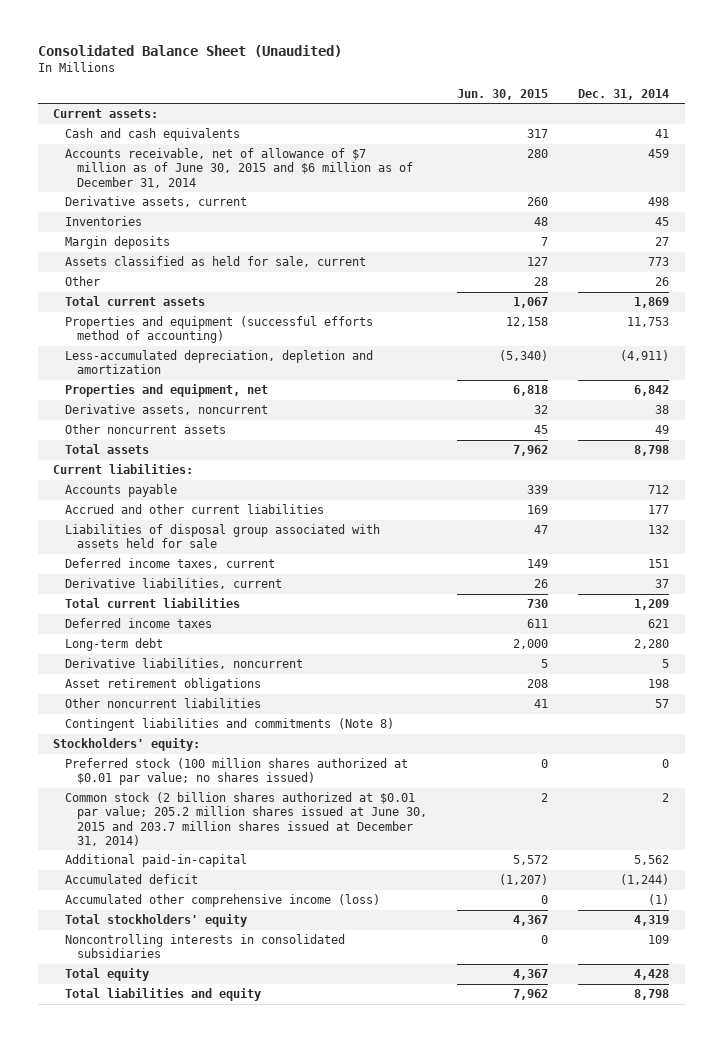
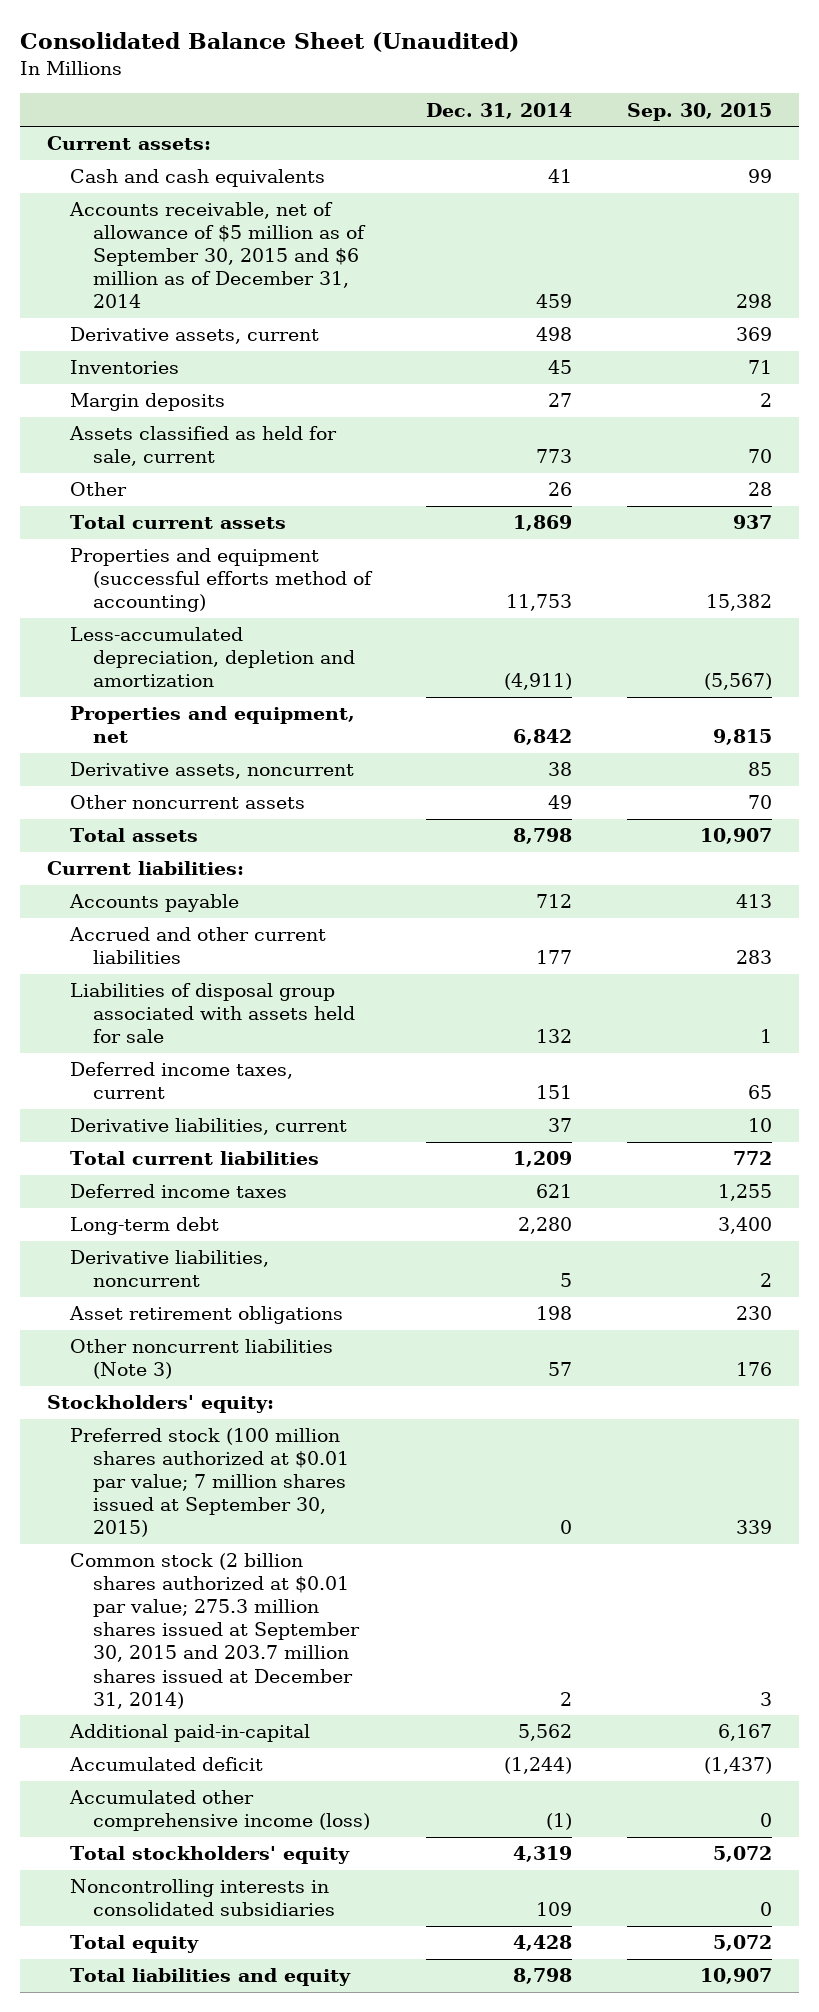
- | Jun. 30, 2015 | Dec. 31, 2014
+ | Dec. 31, 2014 | Sep. 30, 2015
- Accounts receivable, net of allowance of $7 million as of June 30, 2015 and $6 million as of December 31, 2014 | 280 | 459
+ Accounts receivable, net of allowance of $5 million as of September 30, 2015 and $6 million as of December 31, 2014 | 459 | 298
- Other noncurrent liabilities | 41 | 57
- Contingent liabilities and commitments (Note 8)
+ Other noncurrent liabilities (Note 3) | 57 | 176
- Preferred stock (100 million shares authorized at $0.01 par value; no shares issued) | 0 | 0
- Common stock (2 billion shares authorized at $0.01 par value; 205.2 million shares issued at June 30, 2015 and 203.7 million shares issued at December 31, 2014) | 2 | 2
+ Preferred stock (100 million shares authorized at $0.01 par value; 7 million shares issued at September 30, 2015) | 0 | 339
+ Common stock (2 billion shares authorized at $0.01 par value; 275.3 million shares issued at September 30, 2015 and 203.7 million shares issued at December 31, 2014) | 2 | 3

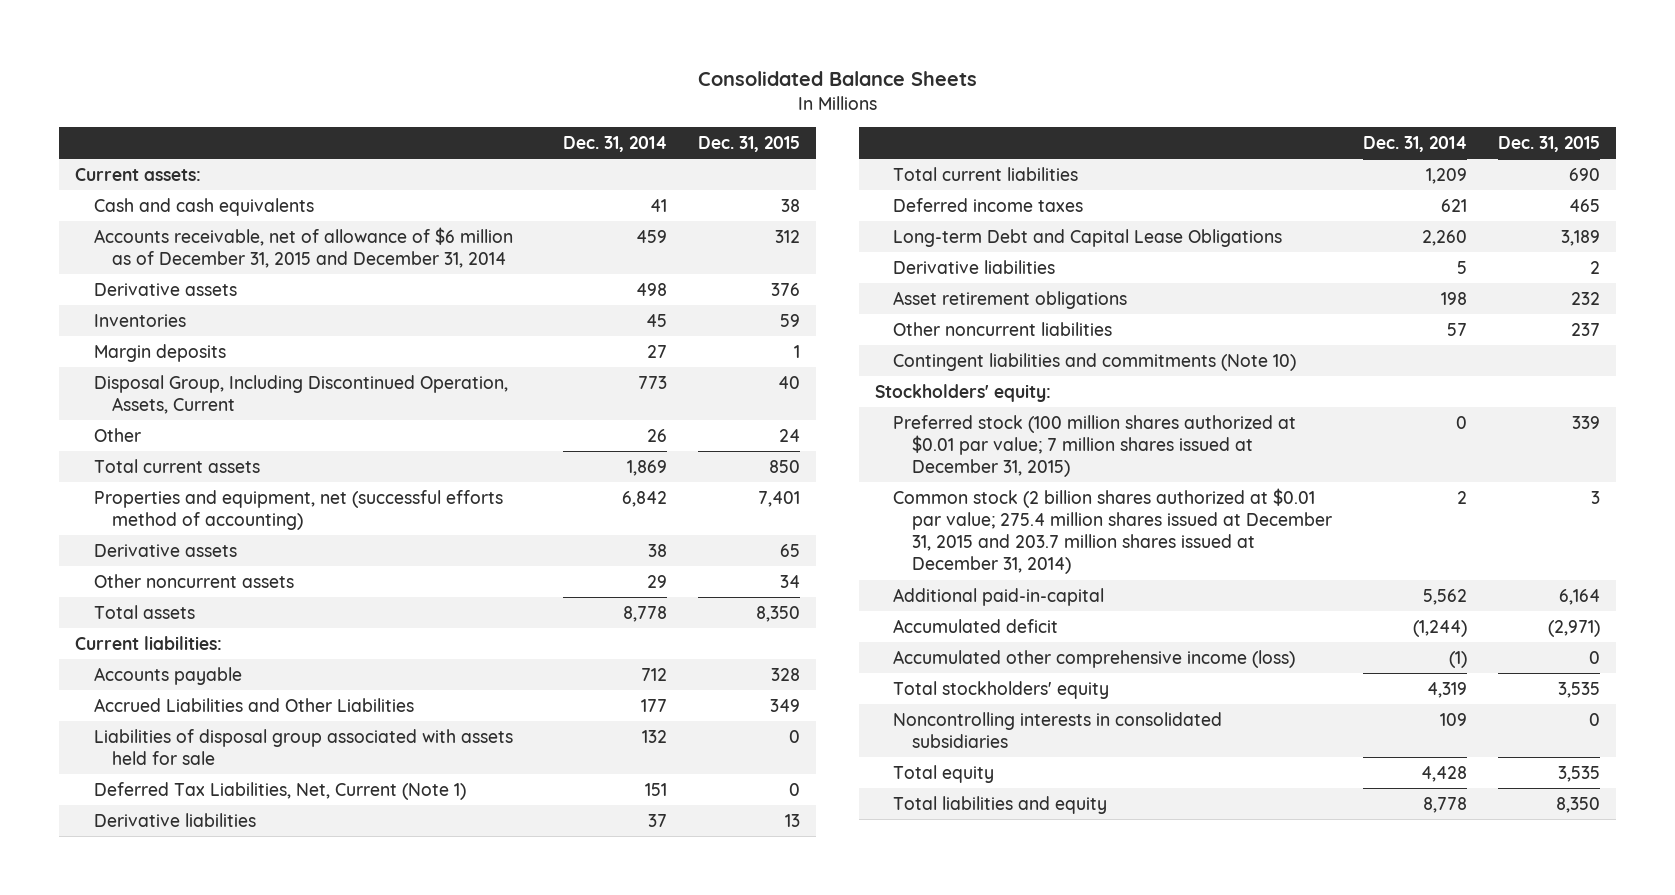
- Consolidated Balance Sheet (Unaudited)
+ Consolidated Balance Sheets
- | Dec. 31, 2014 | Sep. 30, 2015
+ | Dec. 31, 2014 | Dec. 31, 2015
- Accounts receivable, net of allowance of $5 million as of September 30, 2015 and $6 million as of December 31, 2014 | 459 | 298
- Derivative assets, current | 498 | 369
+ Accounts receivable, net of allowance of $6 million as of December 31, 2015 and December 31, 2014 | 459 | 312
+ Derivative assets | 498 | 376
- Assets classified as held for sale, current | 773 | 70
+ Disposal Group, Including Discontinued Operation, Assets, Current | 773 | 40
- Properties and equipment (successful efforts method of accounting) | 11,753 | 15,382
- Less-accumulated depreciation, depletion and amortization | (4,911) | (5,567)
- Properties and equipment, net | 6,842 | 9,815
- Derivative assets, noncurrent | 38 | 85
- Other noncurrent assets | 49 | 70
- Total assets | 8,798 | 10,907
+ Properties and equipment, net (successful efforts method of accounting) | 6,842 | 7,401
+ Derivative assets | 38 | 65
+ Other noncurrent assets | 29 | 34
+ Total assets | 8,778 | 8,350
- Accrued and other current liabilities | 177 | 283
+ Accrued Liabilities and Other Liabilities | 177 | 349
- Deferred income taxes, current | 151 | 65
- Derivative liabilities, current | 37 | 10
+ Deferred Tax Liabilities, Net, Current (Note 1) | 151 | 0
+ Derivative liabilities | 37 | 13
- Long-term debt | 2,280 | 3,400
- Derivative liabilities, noncurrent | 5 | 2
+ Long-term Debt and Capital Lease Obligations | 2,260 | 3,189
+ Derivative liabilities | 5 | 2
- Other noncurrent liabilities (Note 3) | 57 | 176
+ Other noncurrent liabilities | 57 | 237
+ Contingent liabilities and commitments (Note 10)
- Preferred stock (100 million shares authorized at $0.01 par value; 7 million shares issued at September 30, 2015) | 0 | 339
- Common stock (2 billion shares authorized at $0.01 par value; 275.3 million shares issued at September 30, 2015 and 203.7 million shares issued at December 31, 2014) | 2 | 3
+ Preferred stock (100 million shares authorized at $0.01 par value; 7 million shares issued at December 31, 2015) | 0 | 339
+ Common stock (2 billion shares authorized at $0.01 par value; 275.4 million shares issued at December 31, 2015 and 203.7 million shares issued at December 31, 2014) | 2 | 3
- Total liabilities and equity | 8,798 | 10,907
+ Total liabilities and equity | 8,778 | 8,350

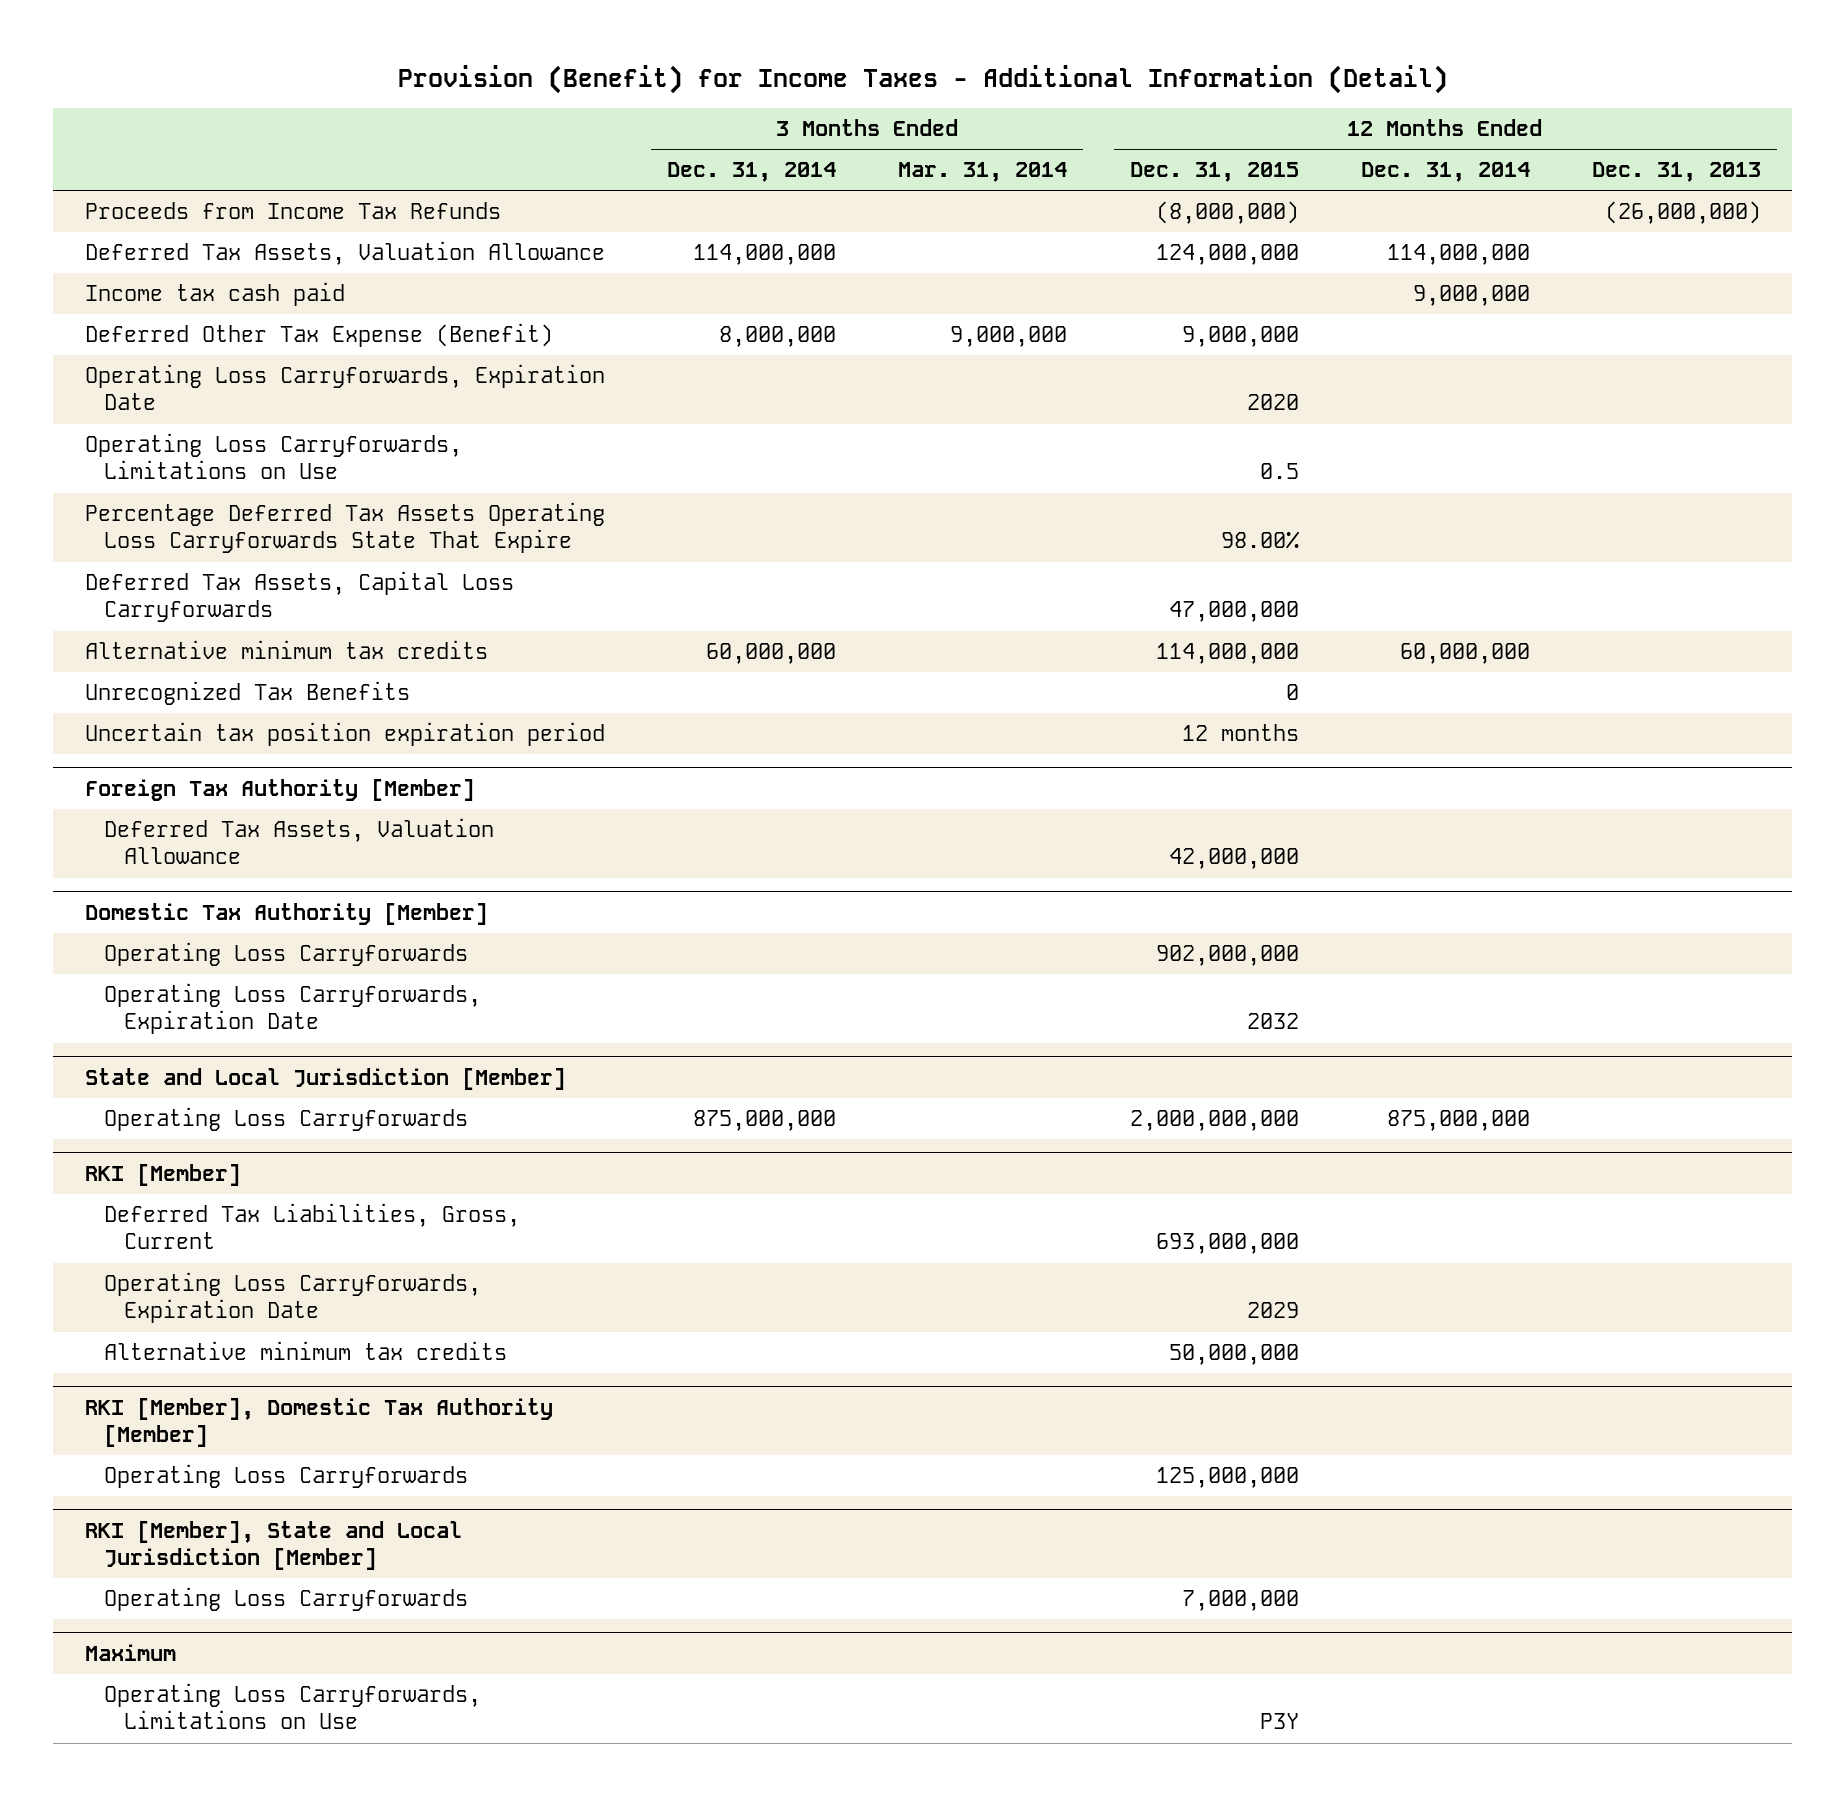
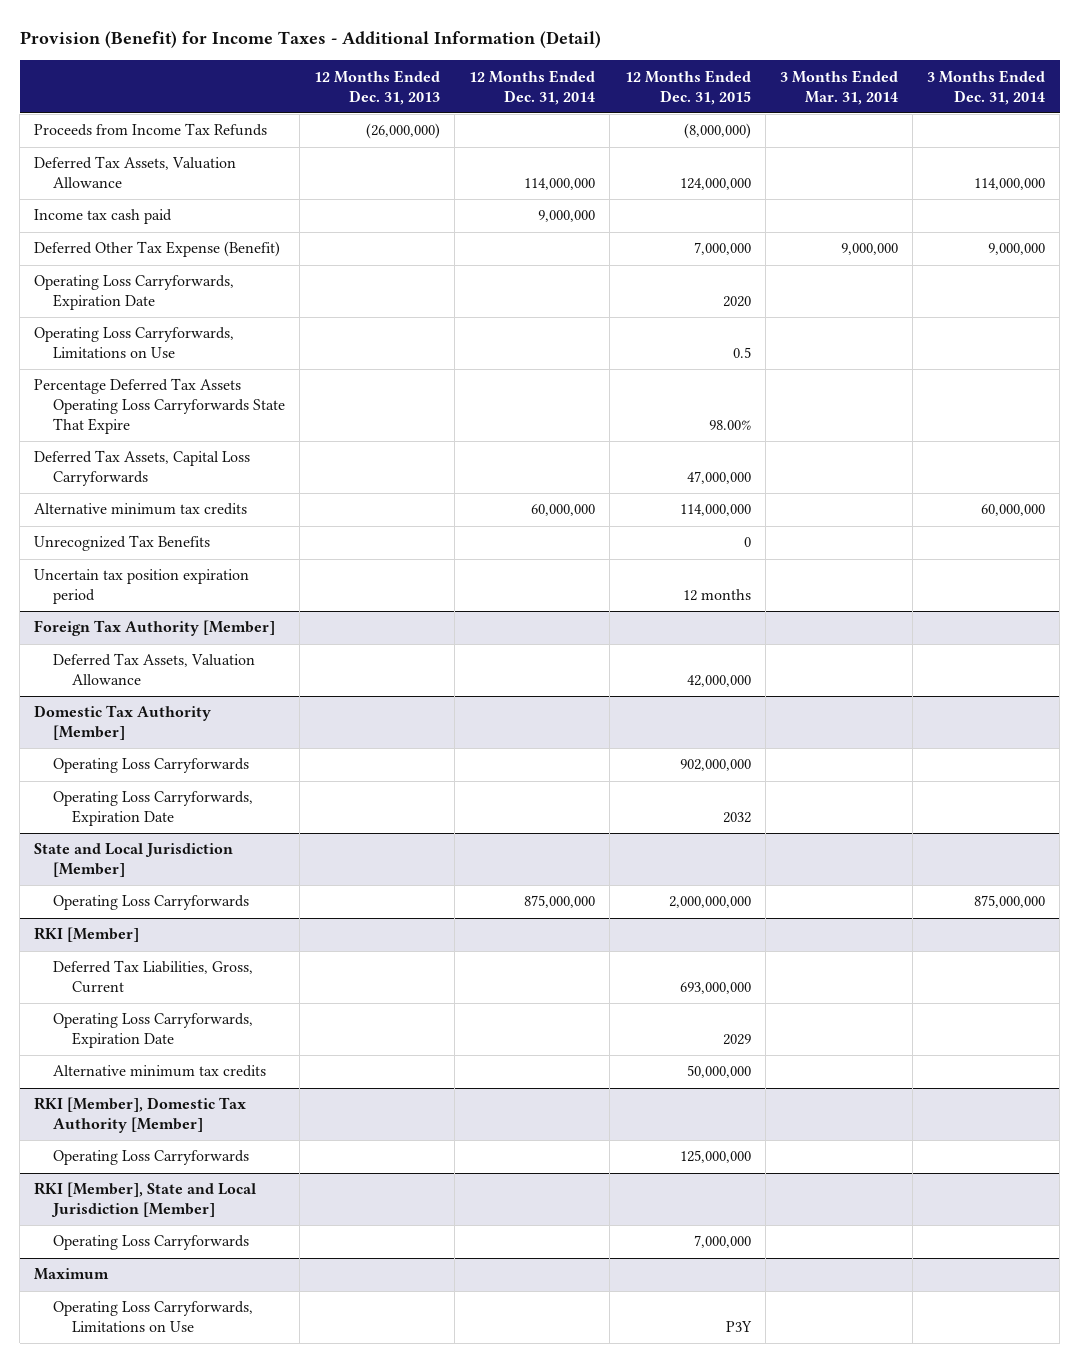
- | 3 Months Ended Dec. 31, 2014 | 3 Months Ended Mar. 31, 2014 | 12 Months Ended Dec. 31, 2015 | 12 Months Ended Dec. 31, 2014 | 12 Months Ended Dec. 31, 2013
+ | 12 Months Ended Dec. 31, 2013 | 12 Months Ended Dec. 31, 2014 | 12 Months Ended Dec. 31, 2015 | 3 Months Ended Mar. 31, 2014 | 3 Months Ended Dec. 31, 2014
- Deferred Other Tax Expense (Benefit) | 8,000,000 | 9,000,000 | 9,000,000 | |
+ Deferred Other Tax Expense (Benefit) | | | 7,000,000 | 9,000,000 | 9,000,000

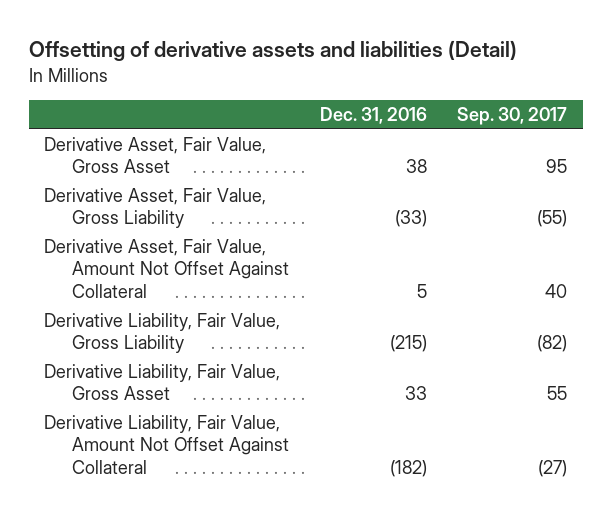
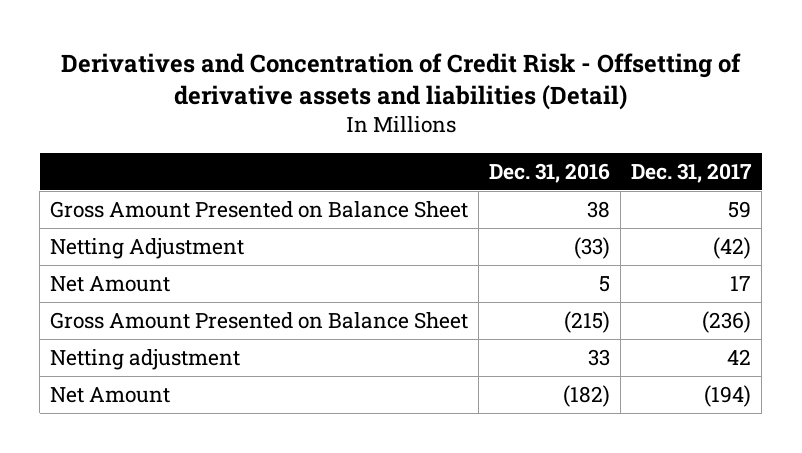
- Offsetting of derivative assets and liabilities (Detail)
+ Derivatives and Concentration of Credit Risk - Offsetting of derivative assets and liabilities (Detail)
- | Dec. 31, 2016 | Sep. 30, 2017
+ | Dec. 31, 2016 | Dec. 31, 2017
- Derivative Asset, Fair Value, Gross Asset | 38 | 95
- Derivative Asset, Fair Value, Gross Liability | (33) | (55)
- Derivative Asset, Fair Value, Amount Not Offset Against Collateral | 5 | 40
- Derivative Liability, Fair Value, Gross Liability | (215) | (82)
- Derivative Liability, Fair Value, Gross Asset | 33 | 55
- Derivative Liability, Fair Value, Amount Not Offset Against Collateral | (182) | (27)
+ Gross Amount Presented on Balance Sheet | 38 | 59
+ Netting Adjustment | (33) | (42)
+ Net Amount | 5 | 17
+ Gross Amount Presented on Balance Sheet | (215) | (236)
+ Netting adjustment | 33 | 42
+ Net Amount | (182) | (194)

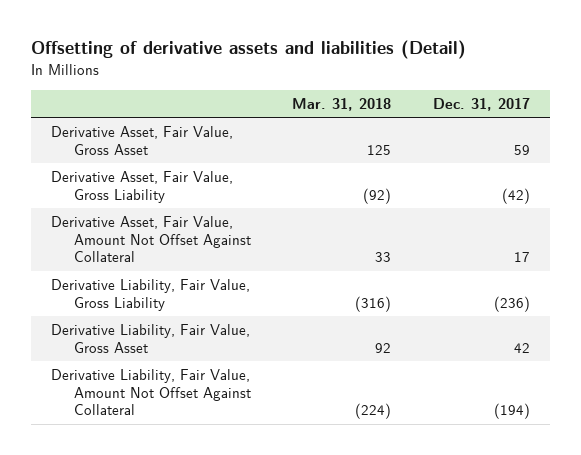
- Derivatives and Concentration of Credit Risk - Offsetting of derivative assets and liabilities (Detail)
+ Offsetting of derivative assets and liabilities (Detail)
- | Dec. 31, 2016 | Dec. 31, 2017
+ | Mar. 31, 2018 | Dec. 31, 2017
- Gross Amount Presented on Balance Sheet | 38 | 59
- Netting Adjustment | (33) | (42)
- Net Amount | 5 | 17
- Gross Amount Presented on Balance Sheet | (215) | (236)
- Netting adjustment | 33 | 42
- Net Amount | (182) | (194)
+ Derivative Asset, Fair Value, Gross Asset | 125 | 59
+ Derivative Asset, Fair Value, Gross Liability | (92) | (42)
+ Derivative Asset, Fair Value, Amount Not Offset Against Collateral | 33 | 17
+ Derivative Liability, Fair Value, Gross Liability | (316) | (236)
+ Derivative Liability, Fair Value, Gross Asset | 92 | 42
+ Derivative Liability, Fair Value, Amount Not Offset Against Collateral | (224) | (194)

